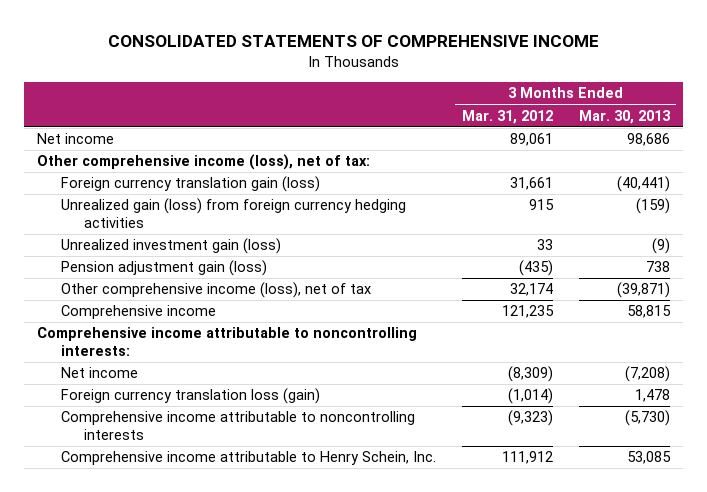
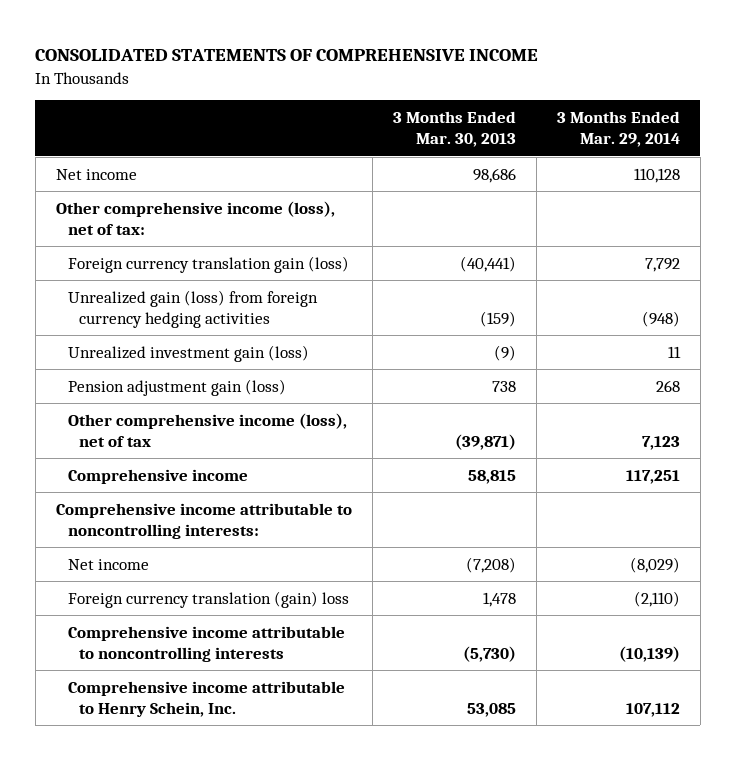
- | 3 Months Ended Mar. 31, 2012 | 3 Months Ended Mar. 30, 2013
+ | 3 Months Ended Mar. 30, 2013 | 3 Months Ended Mar. 29, 2014
- Foreign currency translation loss (gain) | (1,014) | 1,478
+ Foreign currency translation (gain) loss | 1,478 | (2,110)

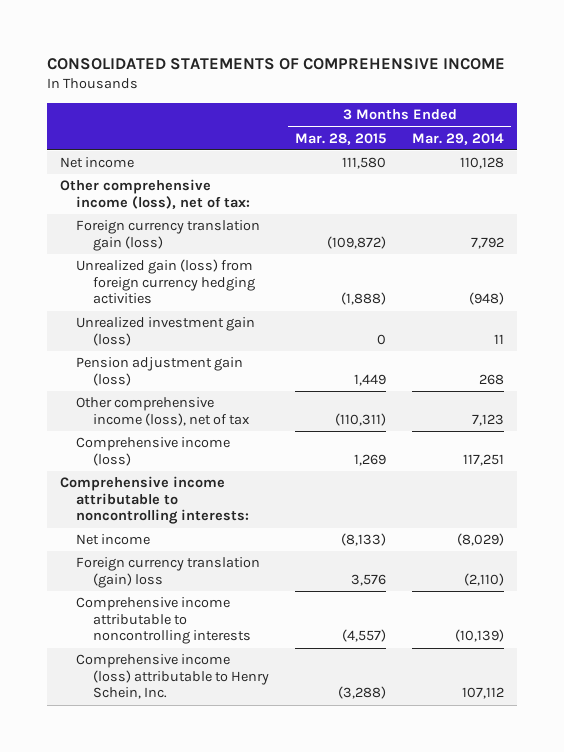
- | 3 Months Ended Mar. 30, 2013 | 3 Months Ended Mar. 29, 2014
+ | 3 Months Ended Mar. 28, 2015 | 3 Months Ended Mar. 29, 2014
- Comprehensive income | 58,815 | 117,251
+ Comprehensive income (loss) | 1,269 | 117,251
- Comprehensive income attributable to Henry Schein, Inc. | 53,085 | 107,112
+ Comprehensive income (loss) attributable to Henry Schein, Inc. | (3,288) | 107,112

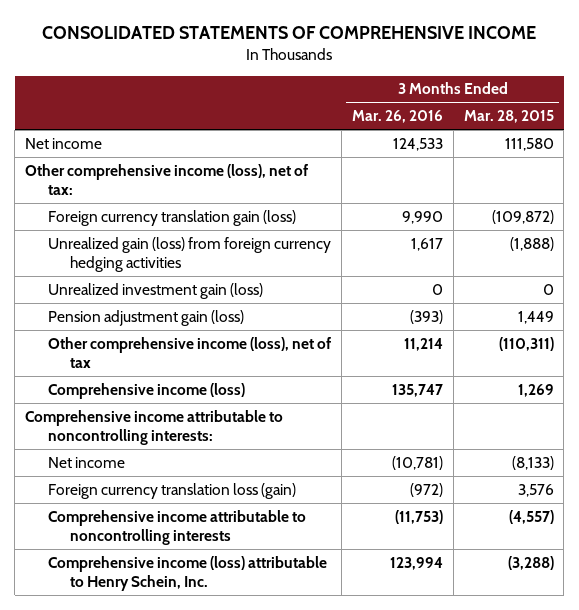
- | 3 Months Ended Mar. 28, 2015 | 3 Months Ended Mar. 29, 2014
+ | 3 Months Ended Mar. 26, 2016 | 3 Months Ended Mar. 28, 2015
- Foreign currency translation (gain) loss | 3,576 | (2,110)
+ Foreign currency translation loss (gain) | (972) | 3,576

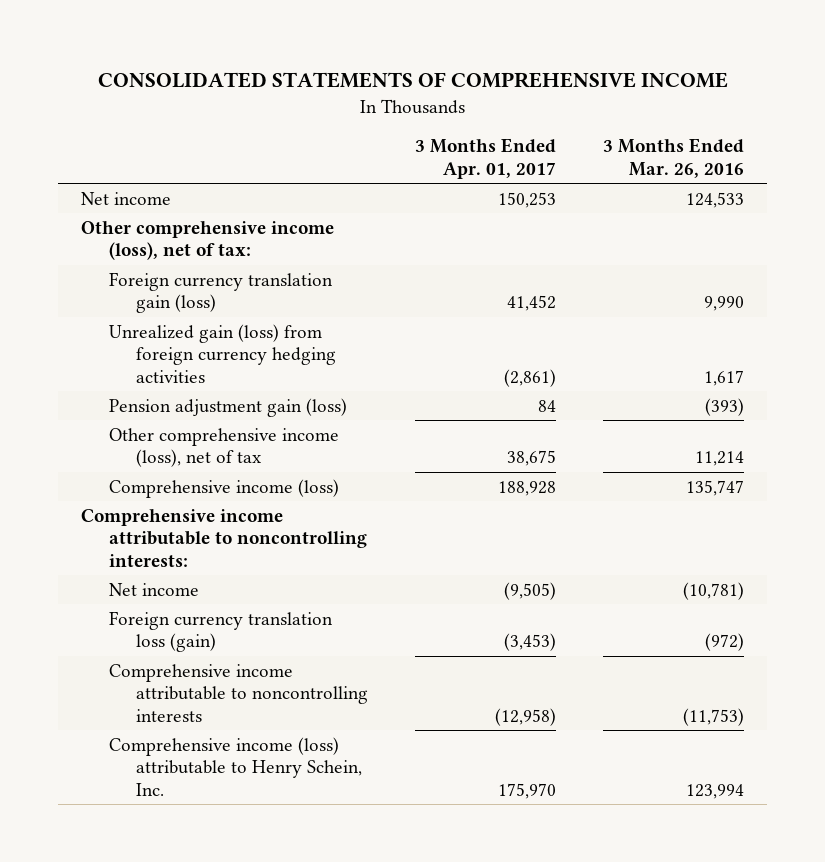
- | 3 Months Ended Mar. 26, 2016 | 3 Months Ended Mar. 28, 2015
+ | 3 Months Ended Apr. 01, 2017 | 3 Months Ended Mar. 26, 2016
- Unrealized investment gain (loss) | 0 | 0

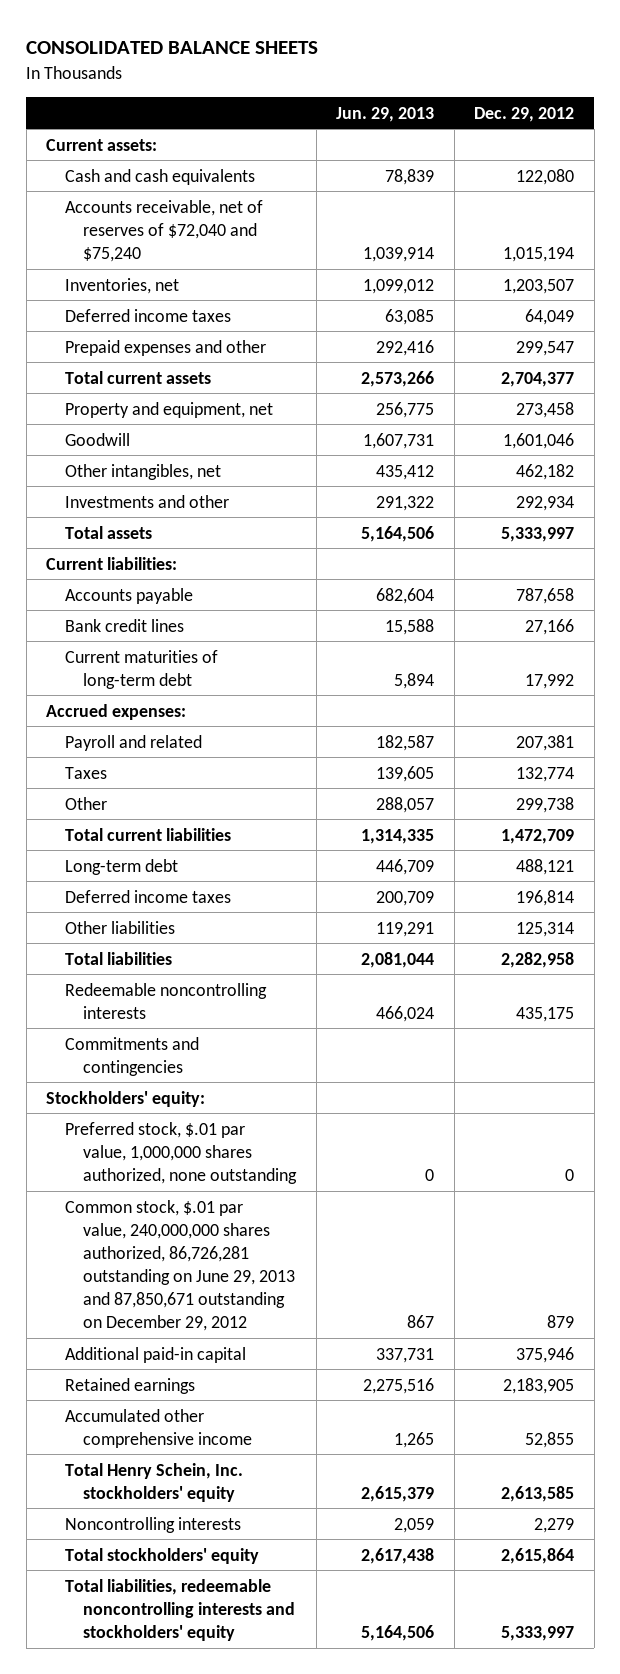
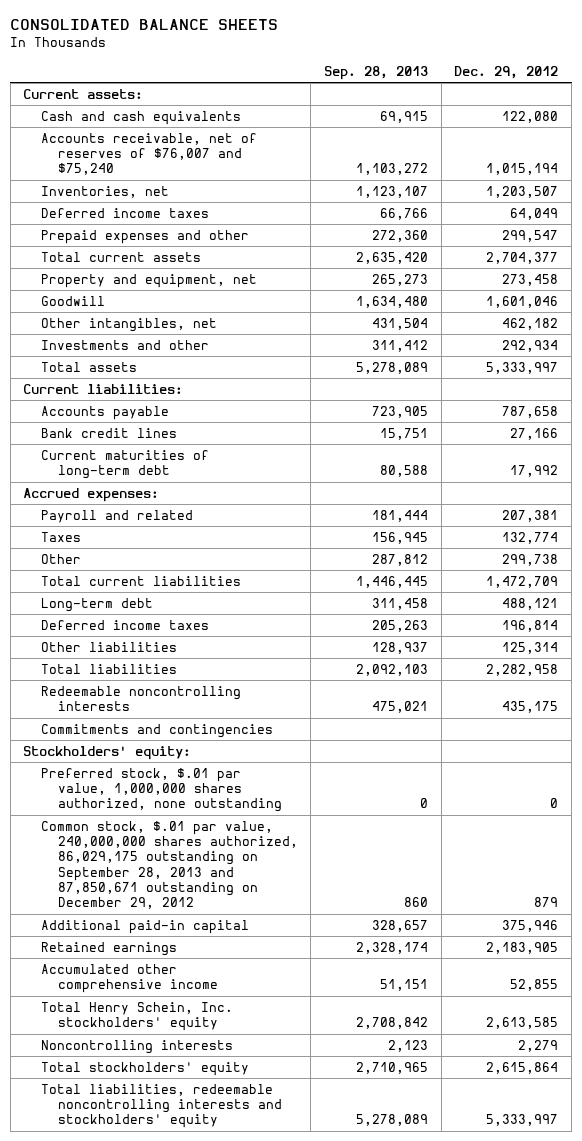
- | Jun. 29, 2013 | Dec. 29, 2012
+ | Sep. 28, 2013 | Dec. 29, 2012
- Accounts receivable, net of reserves of $72,040 and $75,240 | 1,039,914 | 1,015,194
+ Accounts receivable, net of reserves of $76,007 and $75,240 | 1,103,272 | 1,015,194
- Common stock, $.01 par value, 240,000,000 shares authorized, 86,726,281 outstanding on June 29, 2013 and 87,850,671 outstanding on December 29, 2012 | 867 | 879
+ Common stock, $.01 par value, 240,000,000 shares authorized, 86,029,175 outstanding on September 28, 2013 and 87,850,671 outstanding on December 29, 2012 | 860 | 879

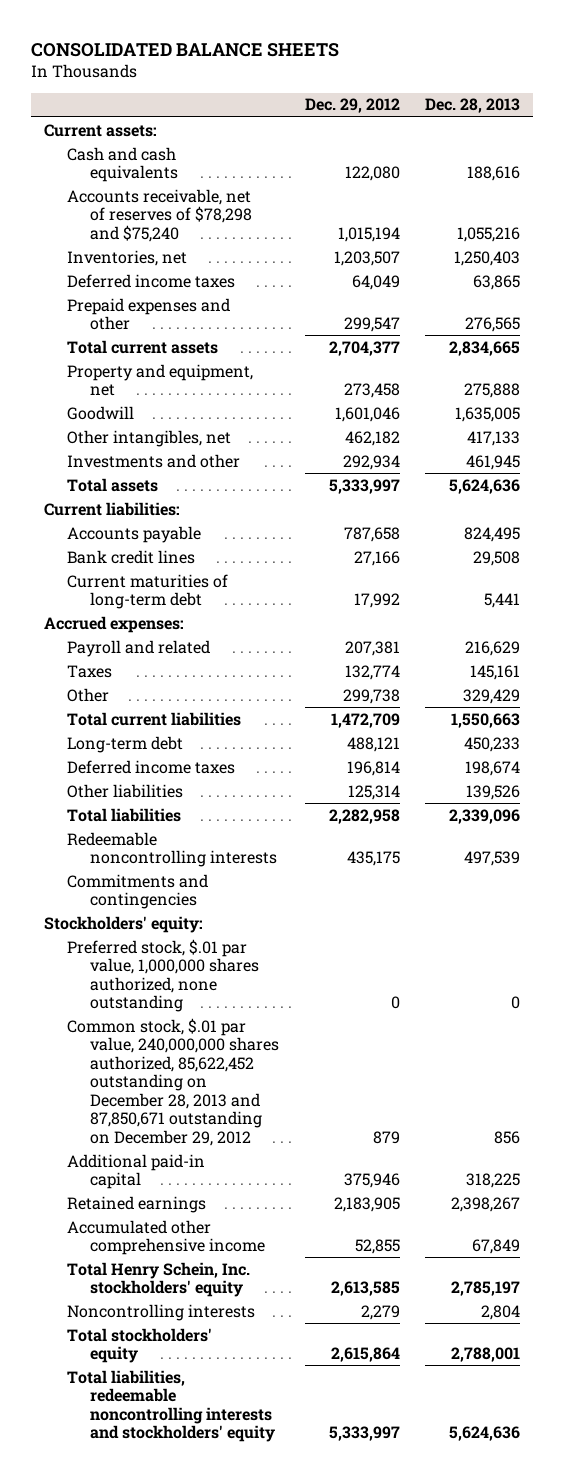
- | Sep. 28, 2013 | Dec. 29, 2012
+ | Dec. 29, 2012 | Dec. 28, 2013
- Accounts receivable, net of reserves of $76,007 and $75,240 | 1,103,272 | 1,015,194
+ Accounts receivable, net of reserves of $78,298 and $75,240 | 1,015,194 | 1,055,216
- Common stock, $.01 par value, 240,000,000 shares authorized, 86,029,175 outstanding on September 28, 2013 and 87,850,671 outstanding on December 29, 2012 | 860 | 879
+ Common stock, $.01 par value, 240,000,000 shares authorized, 85,622,452 outstanding on December 28, 2013 and 87,850,671 outstanding on December 29, 2012 | 879 | 856

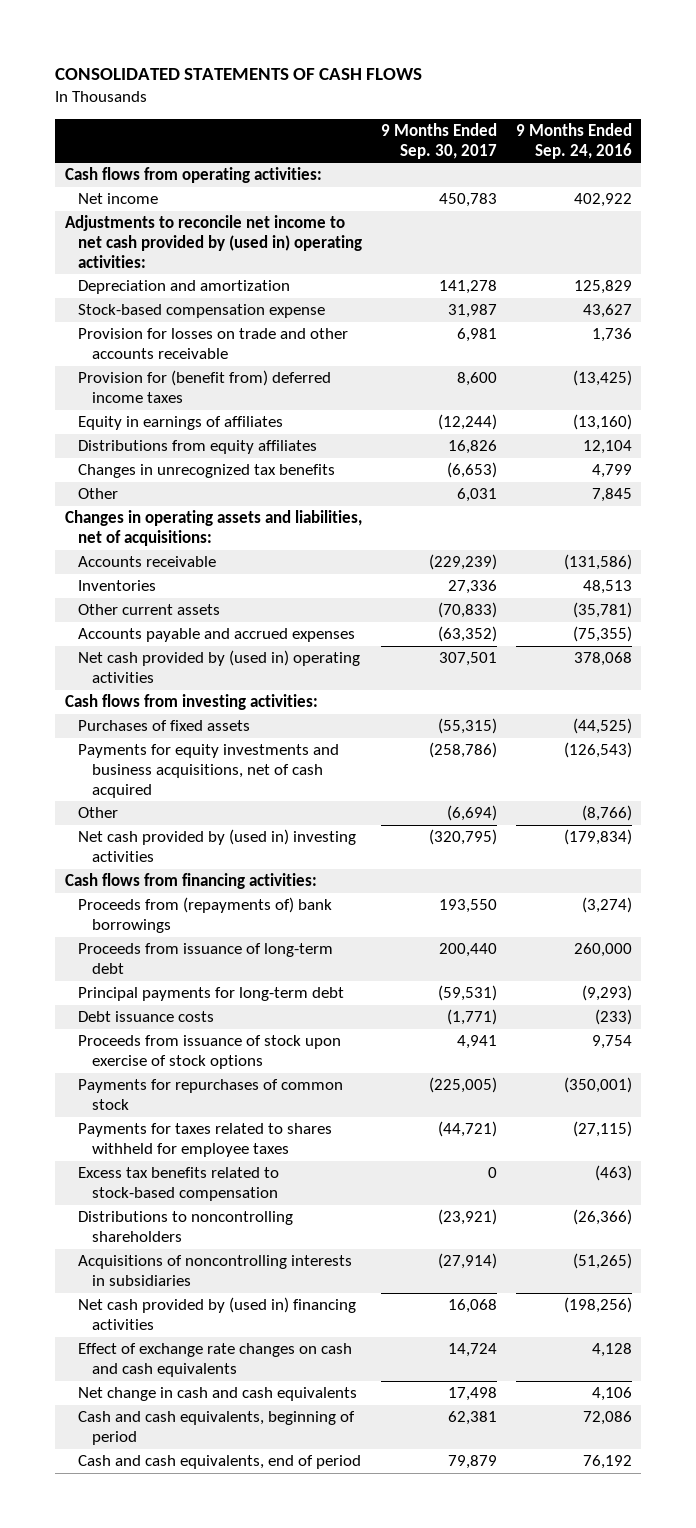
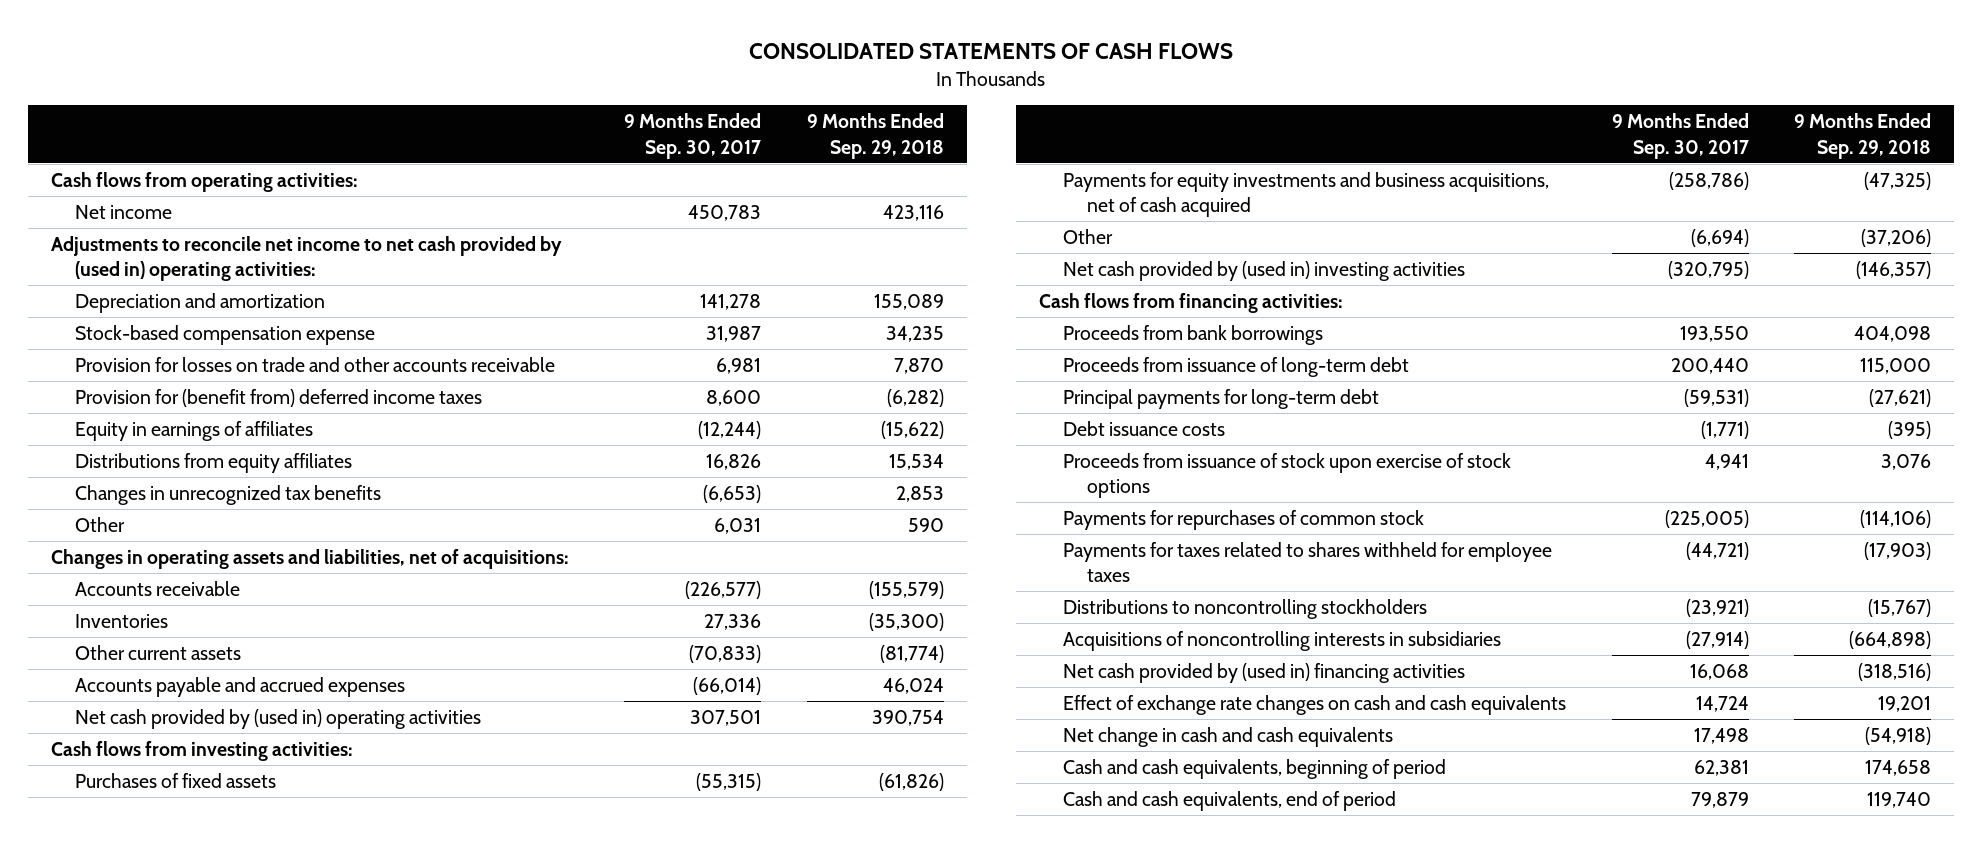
- | 9 Months Ended Sep. 30, 2017 | 9 Months Ended Sep. 24, 2016
+ | 9 Months Ended Sep. 30, 2017 | 9 Months Ended Sep. 29, 2018
- Accounts receivable | (229,239) | (131,586)
+ Accounts receivable | (226,577) | (155,579)
- Accounts payable and accrued expenses | (63,352) | (75,355)
+ Accounts payable and accrued expenses | (66,014) | 46,024
- Proceeds from (repayments of) bank borrowings | 193,550 | (3,274)
+ Proceeds from bank borrowings | 193,550 | 404,098
- Excess tax benefits related to stock-based compensation | 0 | (463)
- Distributions to noncontrolling shareholders | (23,921) | (26,366)
+ Distributions to noncontrolling stockholders | (23,921) | (15,767)

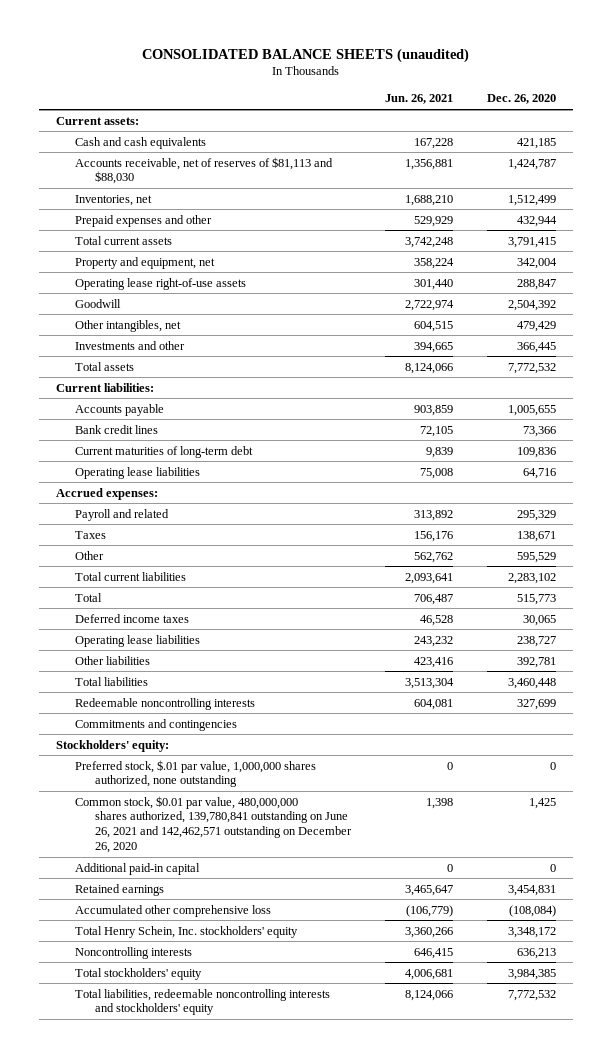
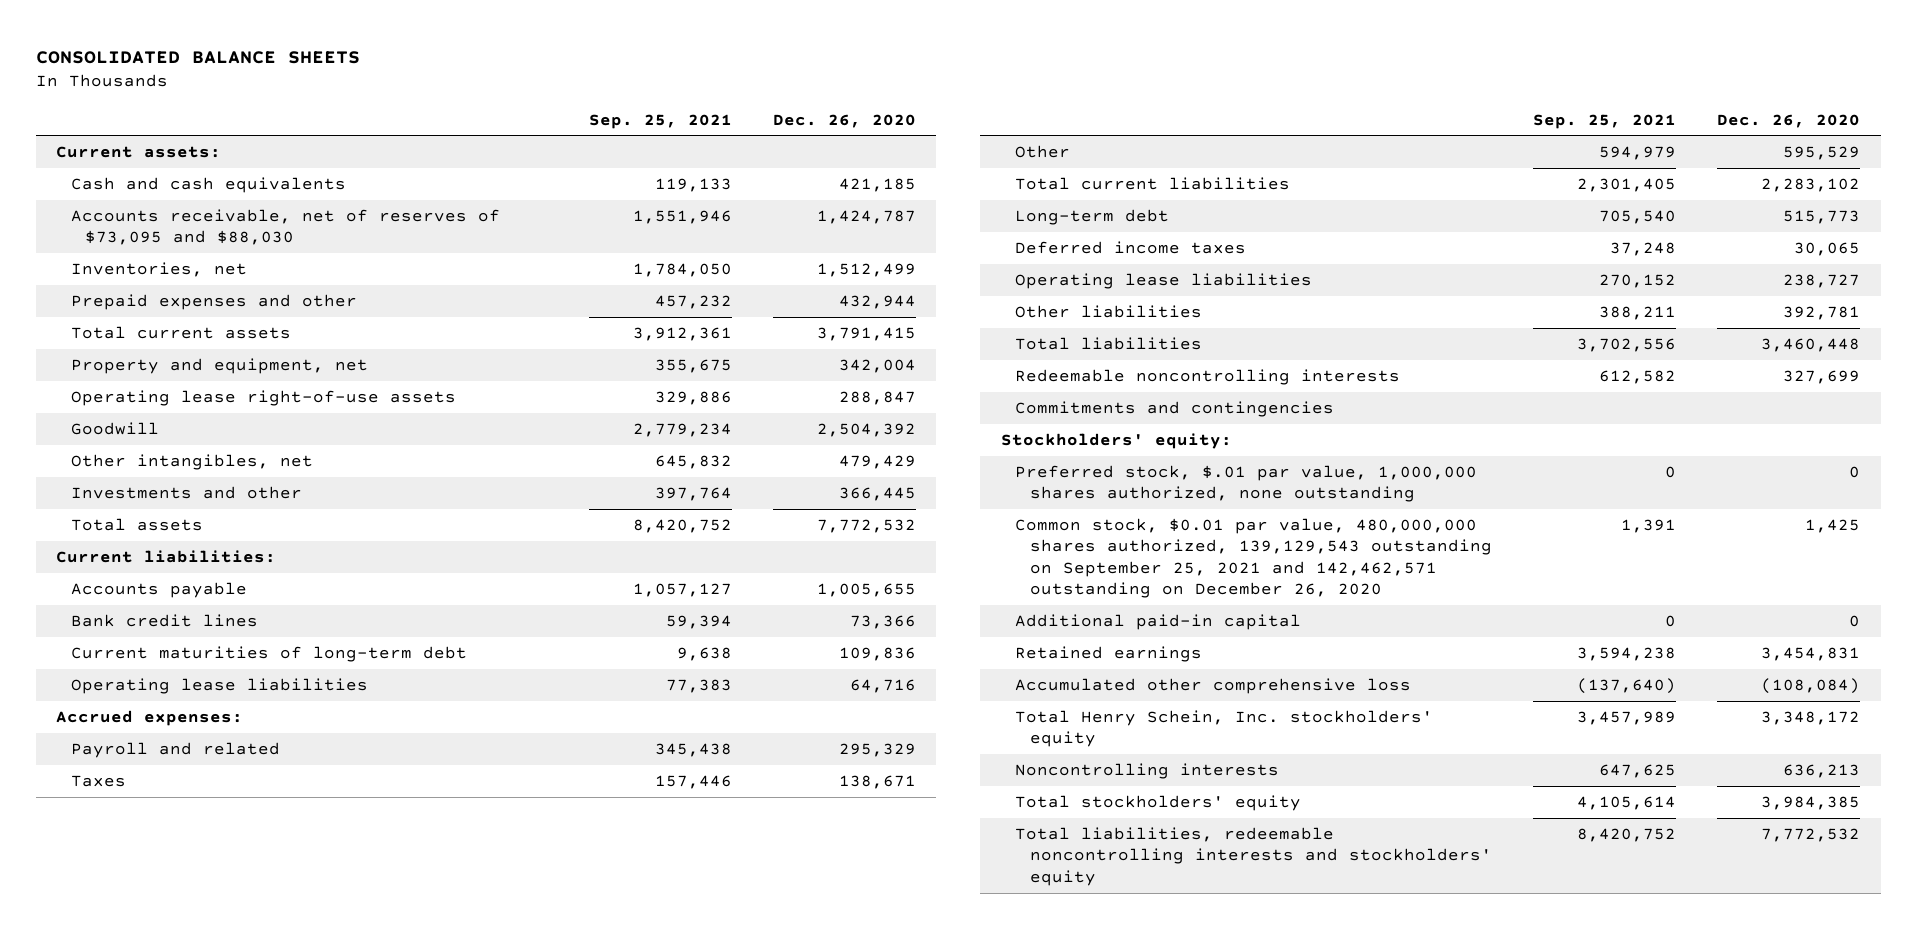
- CONSOLIDATED BALANCE SHEETS (unaudited)
+ CONSOLIDATED BALANCE SHEETS
- | Jun. 26, 2021 | Dec. 26, 2020
+ | Sep. 25, 2021 | Dec. 26, 2020
- Accounts receivable, net of reserves of $81,113 and $88,030 | 1,356,881 | 1,424,787
+ Accounts receivable, net of reserves of $73,095 and $88,030 | 1,551,946 | 1,424,787
- Total | 706,487 | 515,773
+ Long-term debt | 705,540 | 515,773
- Common stock, $0.01 par value, 480,000,000 shares authorized, 139,780,841 outstanding on June 26, 2021 and 142,462,571 outstanding on December 26, 2020 | 1,398 | 1,425
+ Common stock, $0.01 par value, 480,000,000 shares authorized, 139,129,543 outstanding on September 25, 2021 and 142,462,571 outstanding on December 26, 2020 | 1,391 | 1,425

